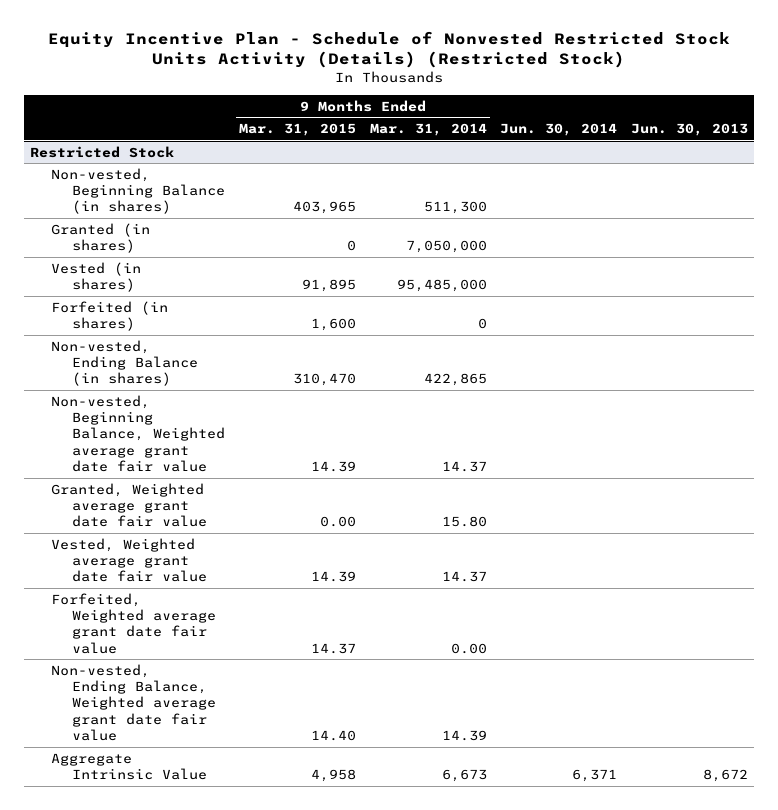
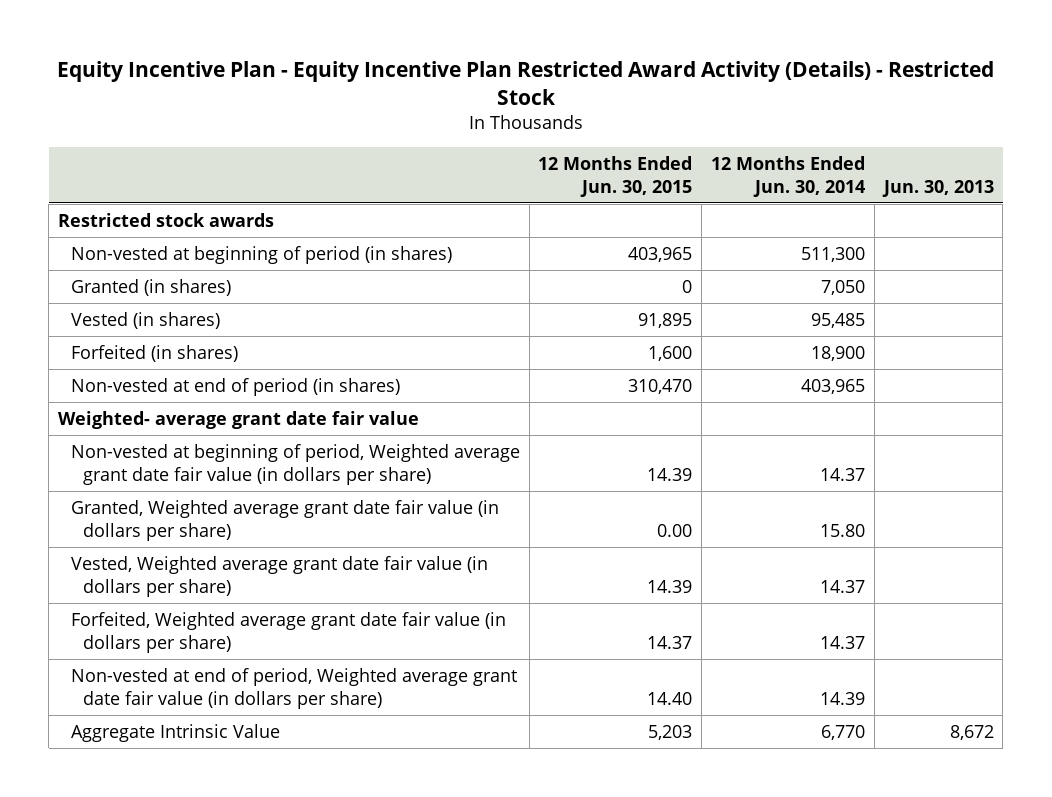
- Equity Incentive Plan - Schedule of Nonvested Restricted Stock Units Activity (Details) (Restricted Stock)
+ Equity Incentive Plan - Equity Incentive Plan Restricted Award Activity (Details) - Restricted Stock
- | 9 Months Ended Mar. 31, 2015 | 9 Months Ended Mar. 31, 2014 | Jun. 30, 2014 | Jun. 30, 2013
+ | 12 Months Ended Jun. 30, 2015 | 12 Months Ended Jun. 30, 2014 | Jun. 30, 2013
- Restricted Stock
- Non-vested, Beginning Balance (in shares) | 403,965 | 511,300 | |
+ Restricted stock awards
+ Non-vested at beginning of period (in shares) | 403,965 | 511,300 |
- Non-vested, Ending Balance (in shares) | 310,470 | 422,865 | |
- Non-vested, Beginning Balance, Weighted average grant date fair value | 14.39 | 14.37 | |
- Granted, Weighted average grant date fair value | 0.00 | 15.80 | |
- Vested, Weighted average grant date fair value | 14.39 | 14.37 | |
- Forfeited, Weighted average grant date fair value | 14.37 | 0.00 | |
- Non-vested, Ending Balance, Weighted average grant date fair value | 14.40 | 14.39 | |
+ Non-vested at end of period (in shares) | 310,470 | 403,965 |
+ Weighted- average grant date fair value
+ Non-vested at beginning of period, Weighted average grant date fair value (in dollars per share) | 14.39 | 14.37 |
+ Granted, Weighted average grant date fair value (in dollars per share) | 0.00 | 15.80 |
+ Vested, Weighted average grant date fair value (in dollars per share) | 14.39 | 14.37 |
+ Forfeited, Weighted average grant date fair value (in dollars per share) | 14.37 | 14.37 |
+ Non-vested at end of period, Weighted average grant date fair value (in dollars per share) | 14.40 | 14.39 |

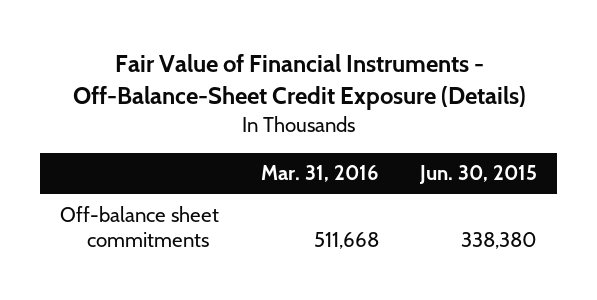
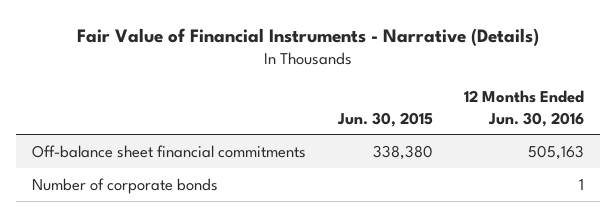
- Fair Value of Financial Instruments - Off-Balance-Sheet Credit Exposure (Details)
+ Fair Value of Financial Instruments - Narrative (Details)
- | Mar. 31, 2016 | Jun. 30, 2015
+ | Jun. 30, 2015 | 12 Months Ended Jun. 30, 2016
- Off-balance sheet commitments | 511,668 | 338,380
+ Off-balance sheet financial commitments | 338,380 | 505,163
+ Number of corporate bonds | | 1

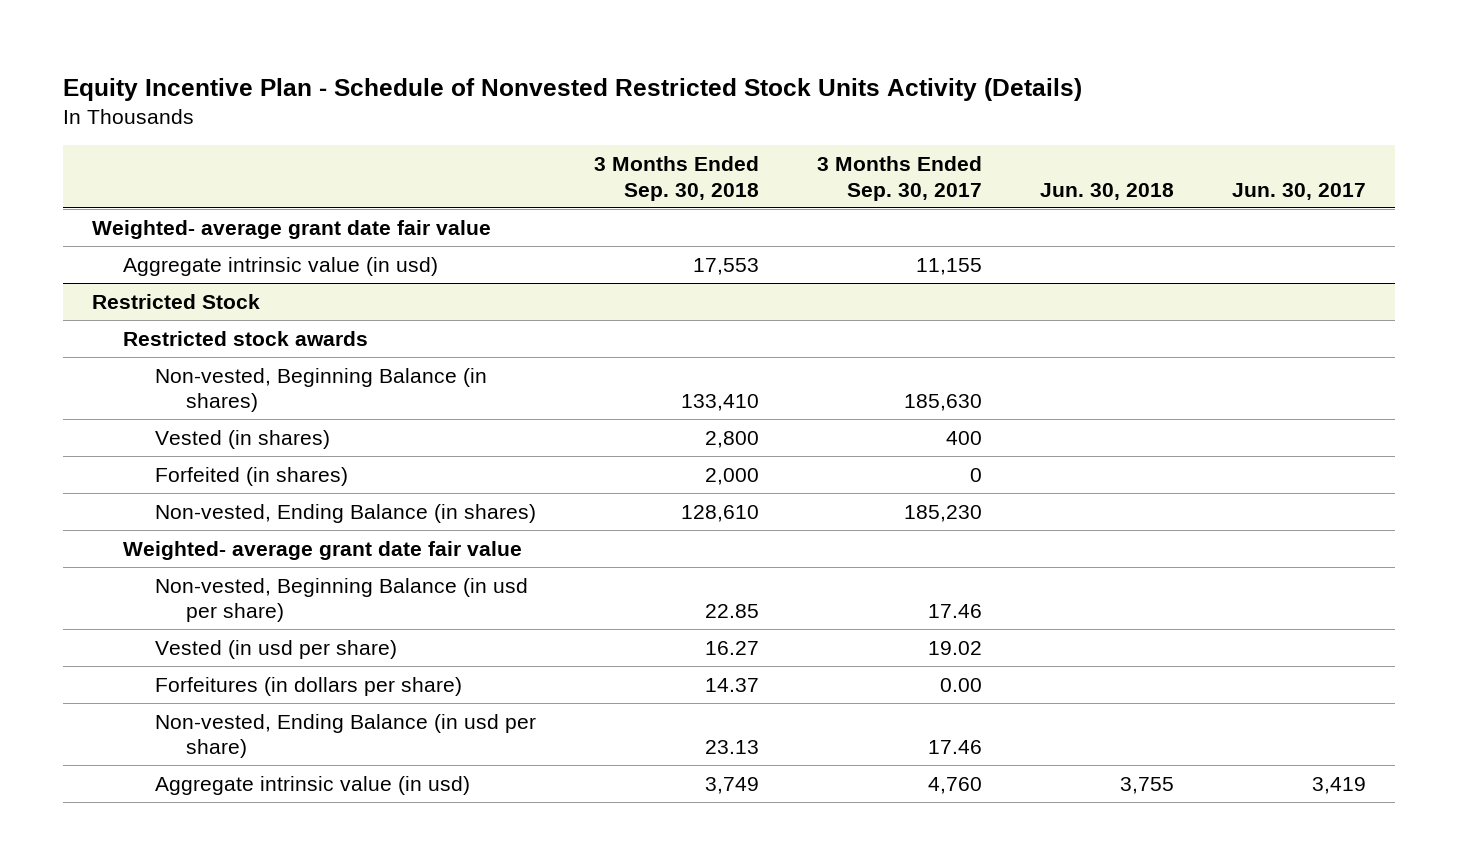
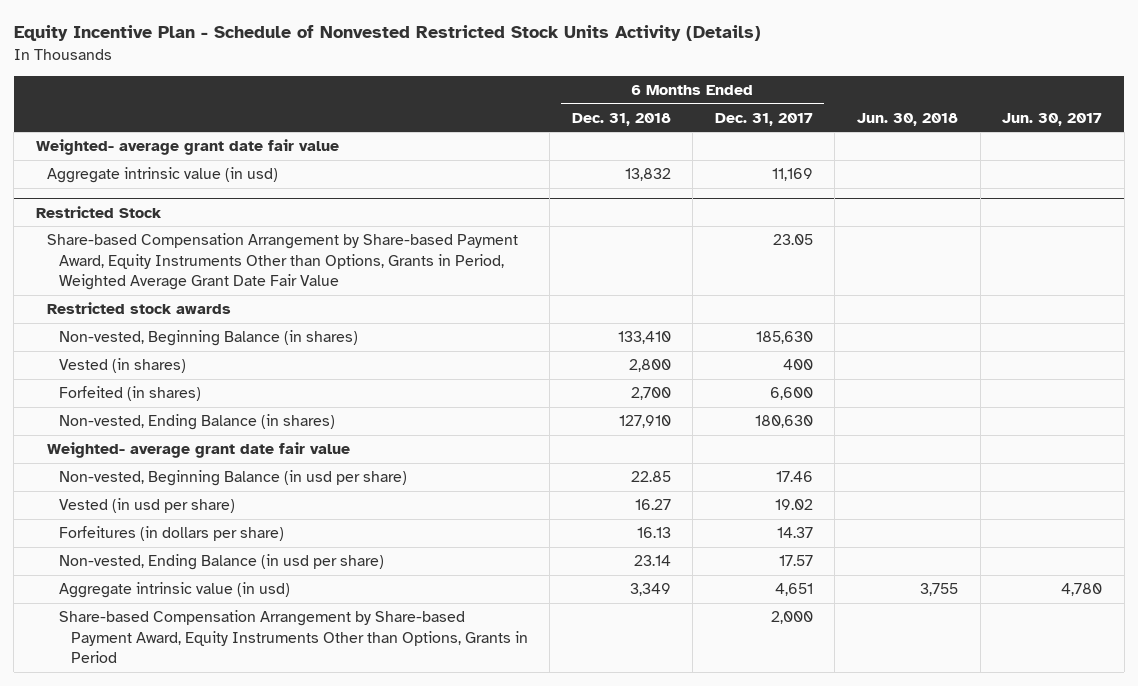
- | 3 Months Ended Sep. 30, 2018 | 3 Months Ended Sep. 30, 2017 | Jun. 30, 2018 | Jun. 30, 2017
+ | 6 Months Ended Dec. 31, 2018 | 6 Months Ended Dec. 31, 2017 | Jun. 30, 2018 | Jun. 30, 2017
@ Restricted Stock
+ Share-based Compensation Arrangement by Share-based Payment Award, Equity Instruments Other than Options, Grants in Period, Weighted Average Grant Date Fair Value | | 23.05 | |
- Aggregate intrinsic value (in usd) | 3,749 | 4,760 | 3,755 | 3,419
+ Aggregate intrinsic value (in usd) | 3,349 | 4,651 | 3,755 | 4,780
+ Share-based Compensation Arrangement by Share-based Payment Award, Equity Instruments Other than Options, Grants in Period | | 2,000 | |

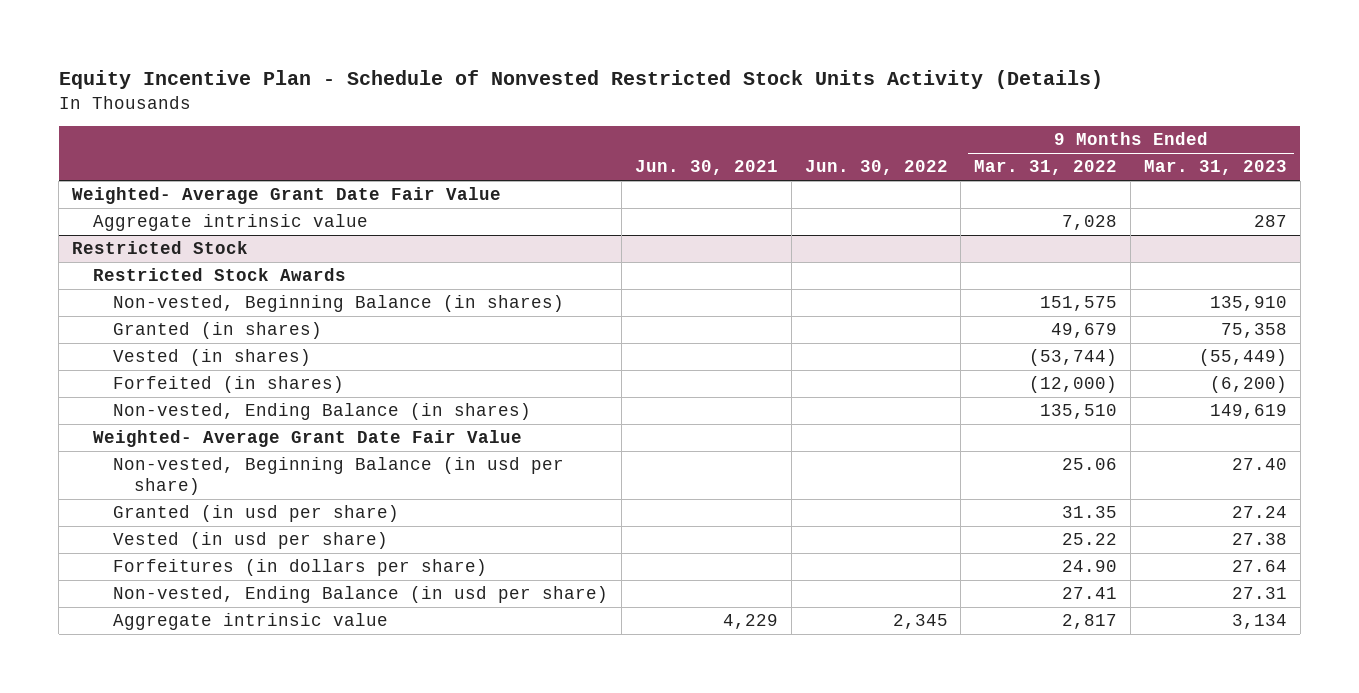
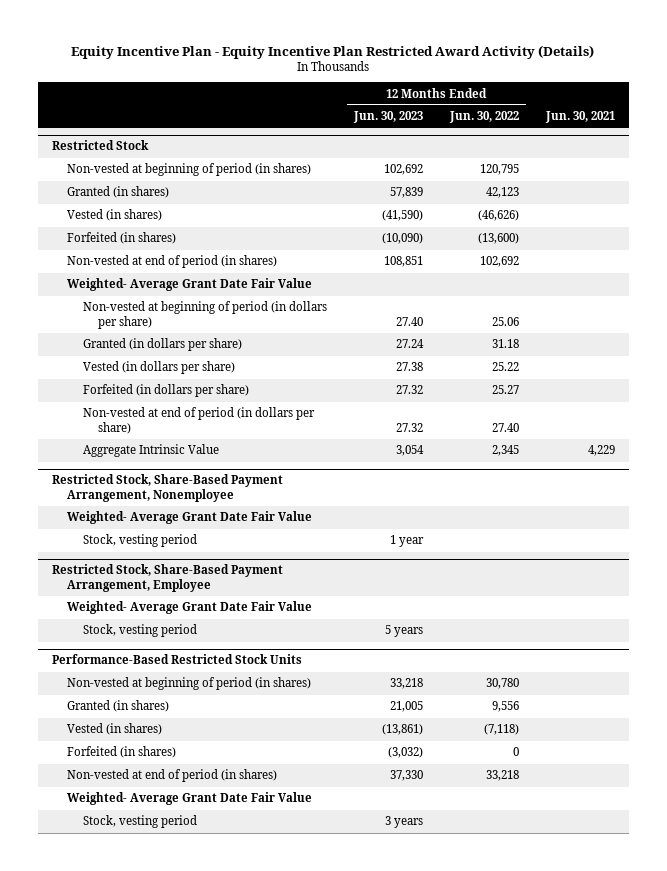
- Equity Incentive Plan - Schedule of Nonvested Restricted Stock Units Activity (Details)
+ Equity Incentive Plan - Equity Incentive Plan Restricted Award Activity (Details)
- | Jun. 30, 2021 | Jun. 30, 2022 | 9 Months Ended Mar. 31, 2022 | 9 Months Ended Mar. 31, 2023
+ | 12 Months Ended Jun. 30, 2023 | 12 Months Ended Jun. 30, 2022 | Jun. 30, 2021
- Weighted- Average Grant Date Fair Value
- Aggregate intrinsic value | | | 7,028 | 287
@ Restricted Stock
- Restricted Stock Awards
- Non-vested, Beginning Balance (in shares) | | | 151,575 | 135,910
+ Non-vested at beginning of period (in shares) | 102,692 | 120,795 |
- Non-vested, Ending Balance (in shares) | | | 135,510 | 149,619
+ Non-vested at end of period (in shares) | 108,851 | 102,692 |
- Non-vested, Beginning Balance (in usd per share) | | | 25.06 | 27.40
- Granted (in usd per share) | | | 31.35 | 27.24
- Vested (in usd per share) | | | 25.22 | 27.38
- Forfeitures (in dollars per share) | | | 24.90 | 27.64
- Non-vested, Ending Balance (in usd per share) | | | 27.41 | 27.31
- Aggregate intrinsic value | 4,229 | 2,345 | 2,817 | 3,134
+ Non-vested at beginning of period (in dollars per share) | 27.40 | 25.06 |
+ Granted (in dollars per share) | 27.24 | 31.18 |
+ Vested (in dollars per share) | 27.38 | 25.22 |
+ Forfeited (in dollars per share) | 27.32 | 25.27 |
+ Non-vested at end of period (in dollars per share) | 27.32 | 27.40 |
+ Aggregate Intrinsic Value | 3,054 | 2,345 | 4,229
+ Restricted Stock, Share-Based Payment Arrangement, Nonemployee
+ Weighted- Average Grant Date Fair Value
+ Stock, vesting period | 1 year | |
+ Restricted Stock, Share-Based Payment Arrangement, Employee
+ Weighted- Average Grant Date Fair Value
+ Stock, vesting period | 5 years | |
+ Performance-Based Restricted Stock Units
+ Non-vested at beginning of period (in shares) | 33,218 | 30,780 |
+ Granted (in shares) | 21,005 | 9,556 |
+ Vested (in shares) | (13,861) | (7,118) |
+ Forfeited (in shares) | (3,032) | 0 |
+ Non-vested at end of period (in shares) | 37,330 | 33,218 |
+ Weighted- Average Grant Date Fair Value
+ Stock, vesting period | 3 years | |

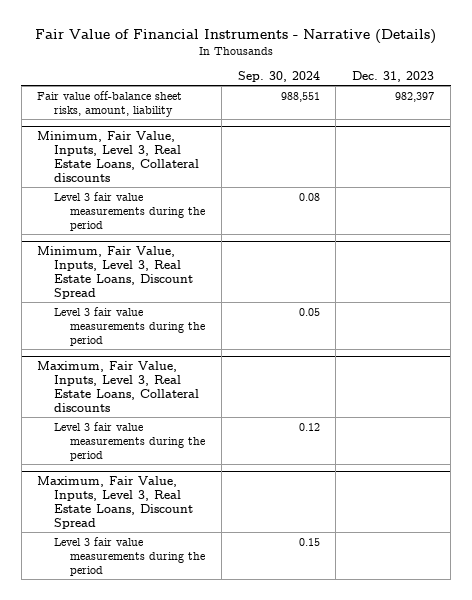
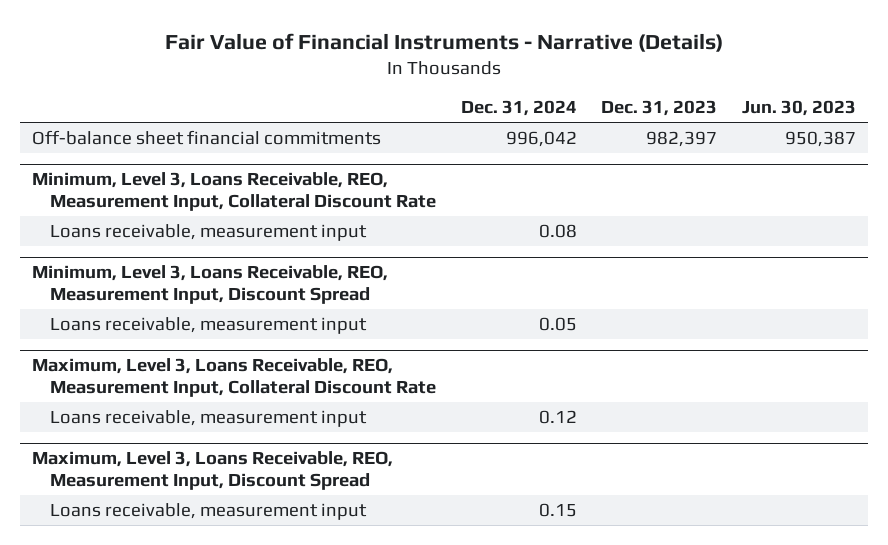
- | Sep. 30, 2024 | Dec. 31, 2023
+ | Dec. 31, 2024 | Dec. 31, 2023 | Jun. 30, 2023
- Fair value off-balance sheet risks, amount, liability | 988,551 | 982,397
- Minimum, Fair Value, Inputs, Level 3, Real Estate Loans, Collateral discounts
- Level 3 fair value measurements during the period | 0.08 |
- Minimum, Fair Value, Inputs, Level 3, Real Estate Loans, Discount Spread
- Level 3 fair value measurements during the period | 0.05 |
- Maximum, Fair Value, Inputs, Level 3, Real Estate Loans, Collateral discounts
- Level 3 fair value measurements during the period | 0.12 |
- Maximum, Fair Value, Inputs, Level 3, Real Estate Loans, Discount Spread
- Level 3 fair value measurements during the period | 0.15 |
+ Off-balance sheet financial commitments | 996,042 | 982,397 | 950,387
+ Minimum, Level 3, Loans Receivable, REO, Measurement Input, Collateral Discount Rate
+ Loans receivable, measurement input | 0.08 | |
+ Minimum, Level 3, Loans Receivable, REO, Measurement Input, Discount Spread
+ Loans receivable, measurement input | 0.05 | |
+ Maximum, Level 3, Loans Receivable, REO, Measurement Input, Collateral Discount Rate
+ Loans receivable, measurement input | 0.12 | |
+ Maximum, Level 3, Loans Receivable, REO, Measurement Input, Discount Spread
+ Loans receivable, measurement input | 0.15 | |

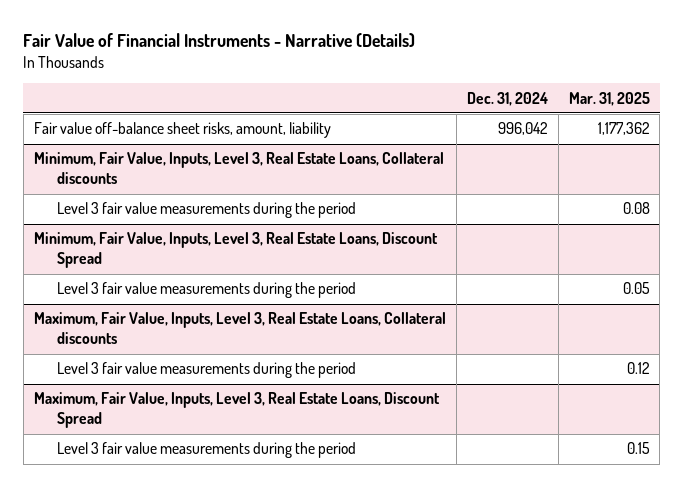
- | Dec. 31, 2024 | Dec. 31, 2023 | Jun. 30, 2023
+ | Dec. 31, 2024 | Mar. 31, 2025
- Off-balance sheet financial commitments | 996,042 | 982,397 | 950,387
- Minimum, Level 3, Loans Receivable, REO, Measurement Input, Collateral Discount Rate
- Loans receivable, measurement input | 0.08 | |
- Minimum, Level 3, Loans Receivable, REO, Measurement Input, Discount Spread
- Loans receivable, measurement input | 0.05 | |
- Maximum, Level 3, Loans Receivable, REO, Measurement Input, Collateral Discount Rate
- Loans receivable, measurement input | 0.12 | |
- Maximum, Level 3, Loans Receivable, REO, Measurement Input, Discount Spread
- Loans receivable, measurement input | 0.15 | |
+ Fair value off-balance sheet risks, amount, liability | 996,042 | 1,177,362
+ Minimum, Fair Value, Inputs, Level 3, Real Estate Loans, Collateral discounts
+ Level 3 fair value measurements during the period | | 0.08
+ Minimum, Fair Value, Inputs, Level 3, Real Estate Loans, Discount Spread
+ Level 3 fair value measurements during the period | | 0.05
+ Maximum, Fair Value, Inputs, Level 3, Real Estate Loans, Collateral discounts
+ Level 3 fair value measurements during the period | | 0.12
+ Maximum, Fair Value, Inputs, Level 3, Real Estate Loans, Discount Spread
+ Level 3 fair value measurements during the period | | 0.15

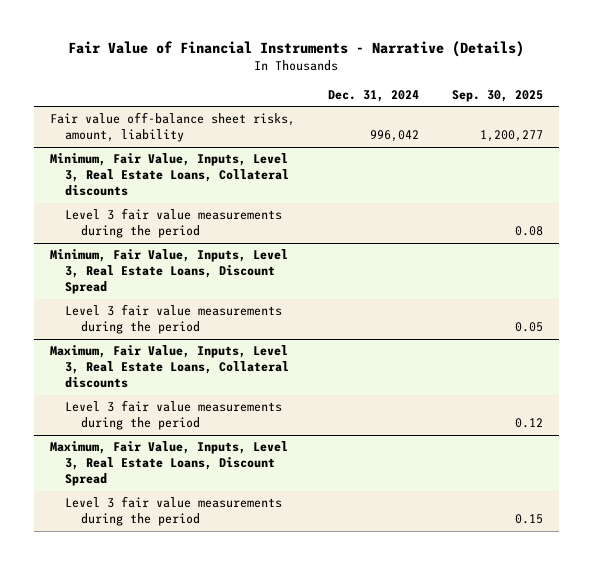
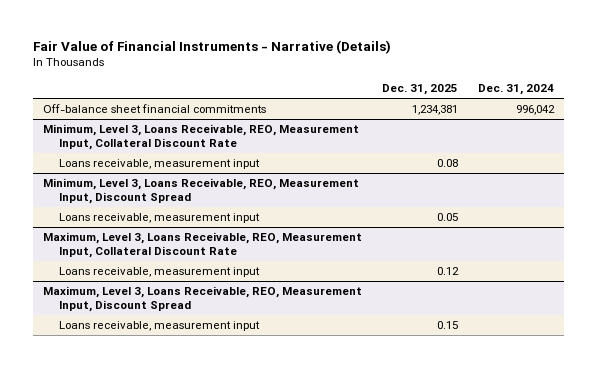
- | Dec. 31, 2024 | Sep. 30, 2025
+ | Dec. 31, 2025 | Dec. 31, 2024
- Fair value off-balance sheet risks, amount, liability | 996,042 | 1,200,277
- Minimum, Fair Value, Inputs, Level 3, Real Estate Loans, Collateral discounts
- Level 3 fair value measurements during the period | | 0.08
- Minimum, Fair Value, Inputs, Level 3, Real Estate Loans, Discount Spread
- Level 3 fair value measurements during the period | | 0.05
- Maximum, Fair Value, Inputs, Level 3, Real Estate Loans, Collateral discounts
- Level 3 fair value measurements during the period | | 0.12
- Maximum, Fair Value, Inputs, Level 3, Real Estate Loans, Discount Spread
- Level 3 fair value measurements during the period | | 0.15
+ Off-balance sheet financial commitments | 1,234,381 | 996,042
+ Minimum, Level 3, Loans Receivable, REO, Measurement Input, Collateral Discount Rate
+ Loans receivable, measurement input | 0.08 |
+ Minimum, Level 3, Loans Receivable, REO, Measurement Input, Discount Spread
+ Loans receivable, measurement input | 0.05 |
+ Maximum, Level 3, Loans Receivable, REO, Measurement Input, Collateral Discount Rate
+ Loans receivable, measurement input | 0.12 |
+ Maximum, Level 3, Loans Receivable, REO, Measurement Input, Discount Spread
+ Loans receivable, measurement input | 0.15 |

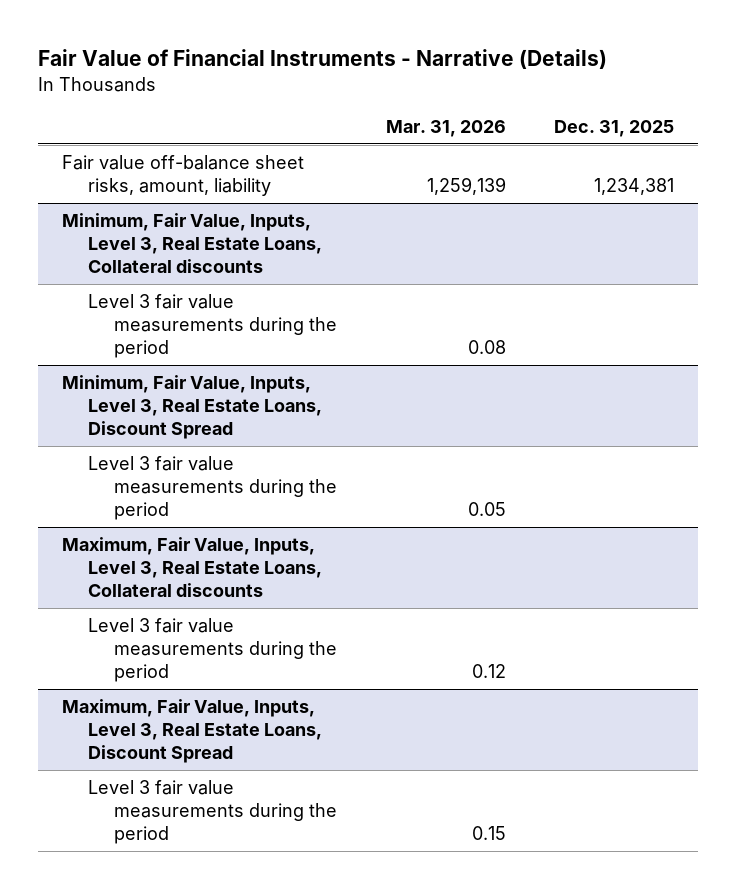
- | Dec. 31, 2025 | Dec. 31, 2024
+ | Mar. 31, 2026 | Dec. 31, 2025
- Off-balance sheet financial commitments | 1,234,381 | 996,042
- Minimum, Level 3, Loans Receivable, REO, Measurement Input, Collateral Discount Rate
- Loans receivable, measurement input | 0.08 |
- Minimum, Level 3, Loans Receivable, REO, Measurement Input, Discount Spread
- Loans receivable, measurement input | 0.05 |
- Maximum, Level 3, Loans Receivable, REO, Measurement Input, Collateral Discount Rate
- Loans receivable, measurement input | 0.12 |
- Maximum, Level 3, Loans Receivable, REO, Measurement Input, Discount Spread
- Loans receivable, measurement input | 0.15 |
+ Fair value off-balance sheet risks, amount, liability | 1,259,139 | 1,234,381
+ Minimum, Fair Value, Inputs, Level 3, Real Estate Loans, Collateral discounts
+ Level 3 fair value measurements during the period | 0.08 |
+ Minimum, Fair Value, Inputs, Level 3, Real Estate Loans, Discount Spread
+ Level 3 fair value measurements during the period | 0.05 |
+ Maximum, Fair Value, Inputs, Level 3, Real Estate Loans, Collateral discounts
+ Level 3 fair value measurements during the period | 0.12 |
+ Maximum, Fair Value, Inputs, Level 3, Real Estate Loans, Discount Spread
+ Level 3 fair value measurements during the period | 0.15 |

